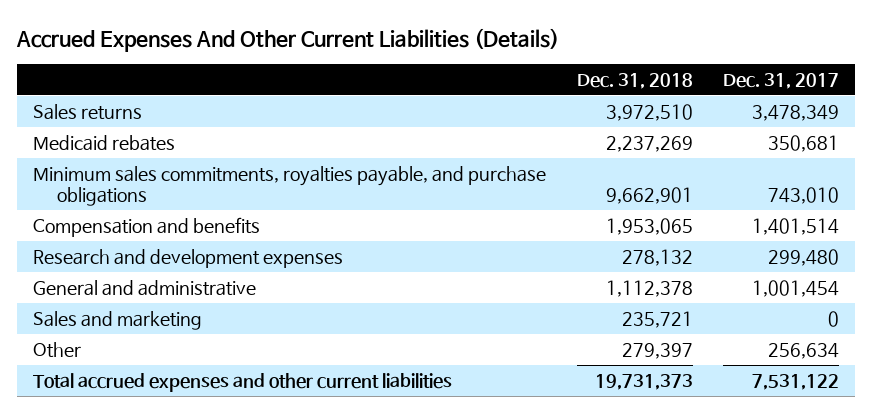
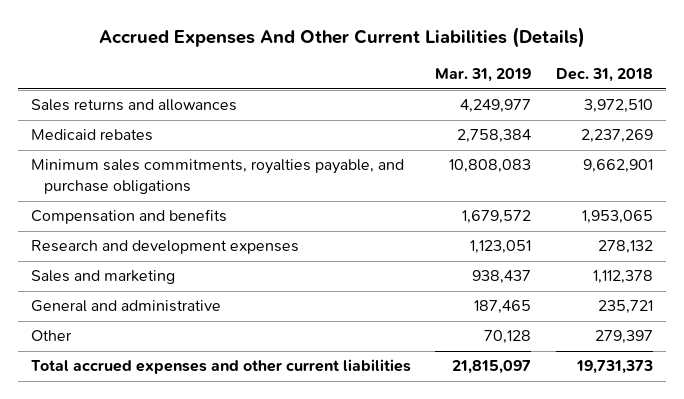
- | Dec. 31, 2018 | Dec. 31, 2017
+ | Mar. 31, 2019 | Dec. 31, 2018
- Sales returns | 3,972,510 | 3,478,349
+ Sales returns and allowances | 4,249,977 | 3,972,510
- General and administrative | 1,112,378 | 1,001,454
- Sales and marketing | 235,721 | 0
+ Sales and marketing | 938,437 | 1,112,378
+ General and administrative | 187,465 | 235,721

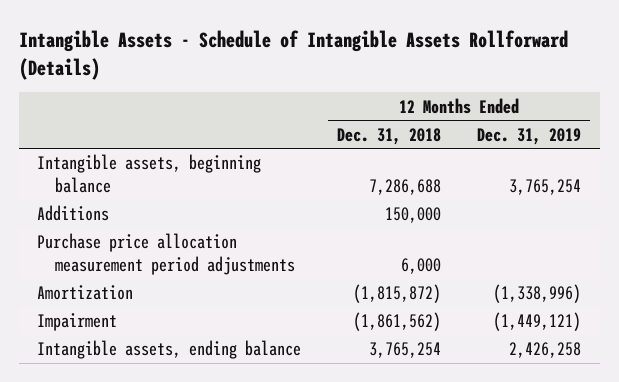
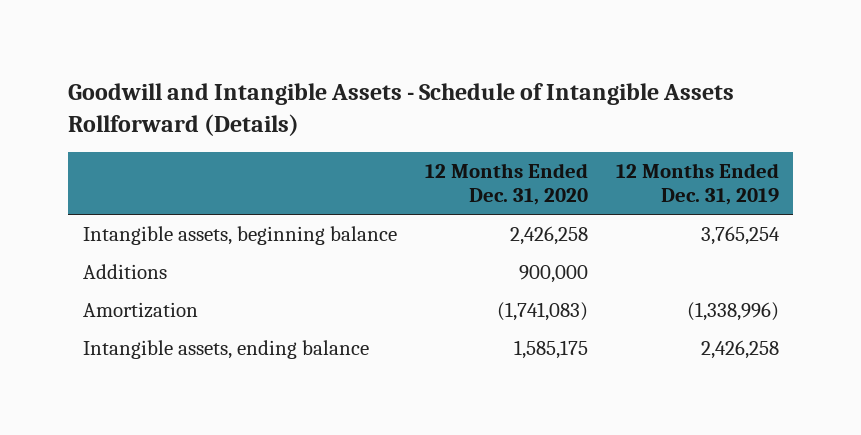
- Intangible Assets - Schedule of Intangible Assets Rollforward (Details)
+ Goodwill and Intangible Assets - Schedule of Intangible Assets Rollforward (Details)
- | 12 Months Ended Dec. 31, 2018 | 12 Months Ended Dec. 31, 2019
+ | 12 Months Ended Dec. 31, 2020 | 12 Months Ended Dec. 31, 2019
- Purchase price allocation measurement period adjustments | 6,000 |
- Impairment | (1,861,562) | (1,449,121)

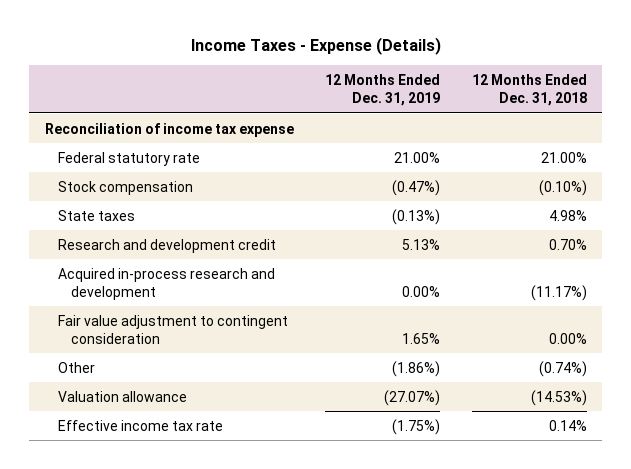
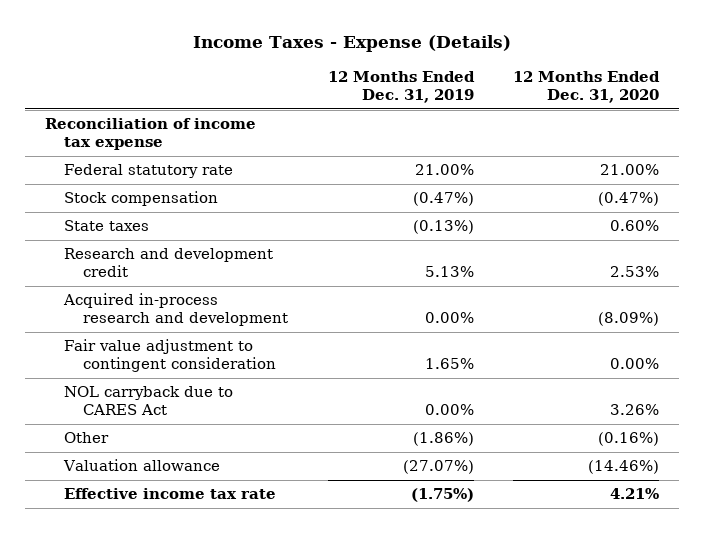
- | 12 Months Ended Dec. 31, 2019 | 12 Months Ended Dec. 31, 2018
+ | 12 Months Ended Dec. 31, 2019 | 12 Months Ended Dec. 31, 2020
+ NOL carryback due to CARES Act | 0.00% | 3.26%

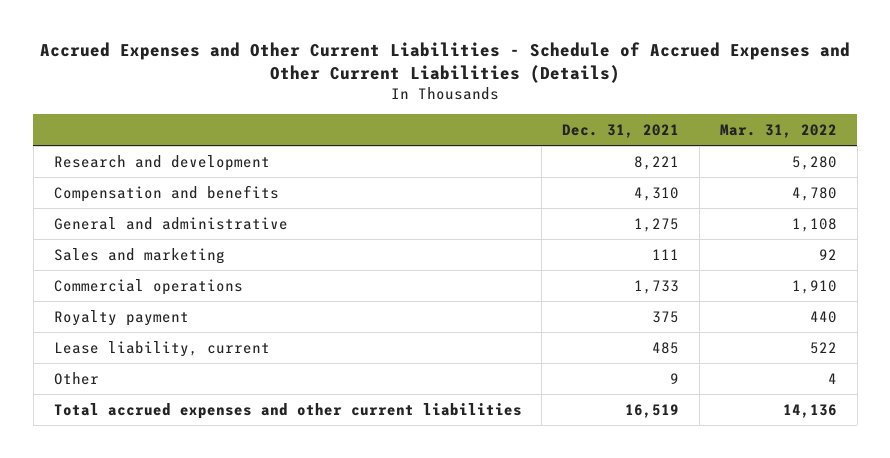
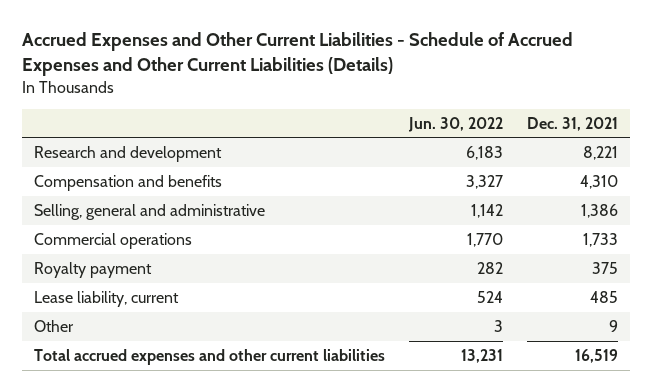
- | Dec. 31, 2021 | Mar. 31, 2022
+ | Jun. 30, 2022 | Dec. 31, 2021
- General and administrative | 1,275 | 1,108
- Sales and marketing | 111 | 92
+ Selling, general and administrative | 1,142 | 1,386

